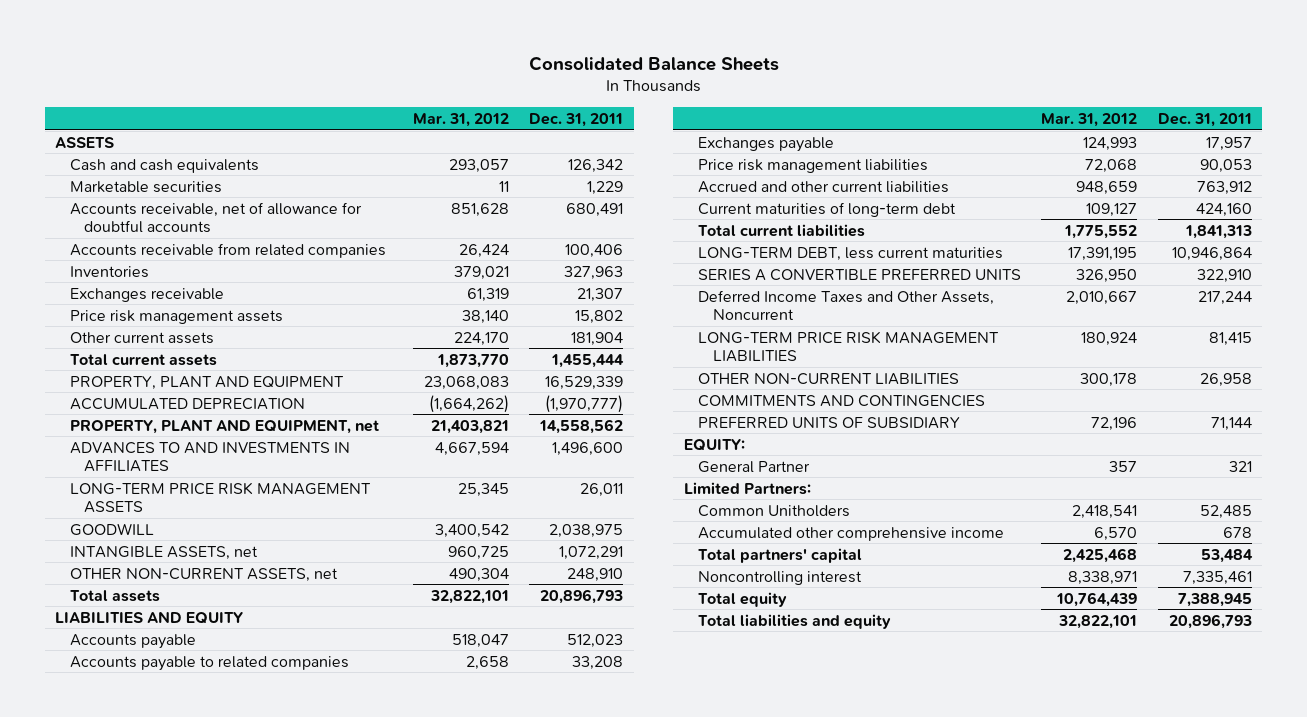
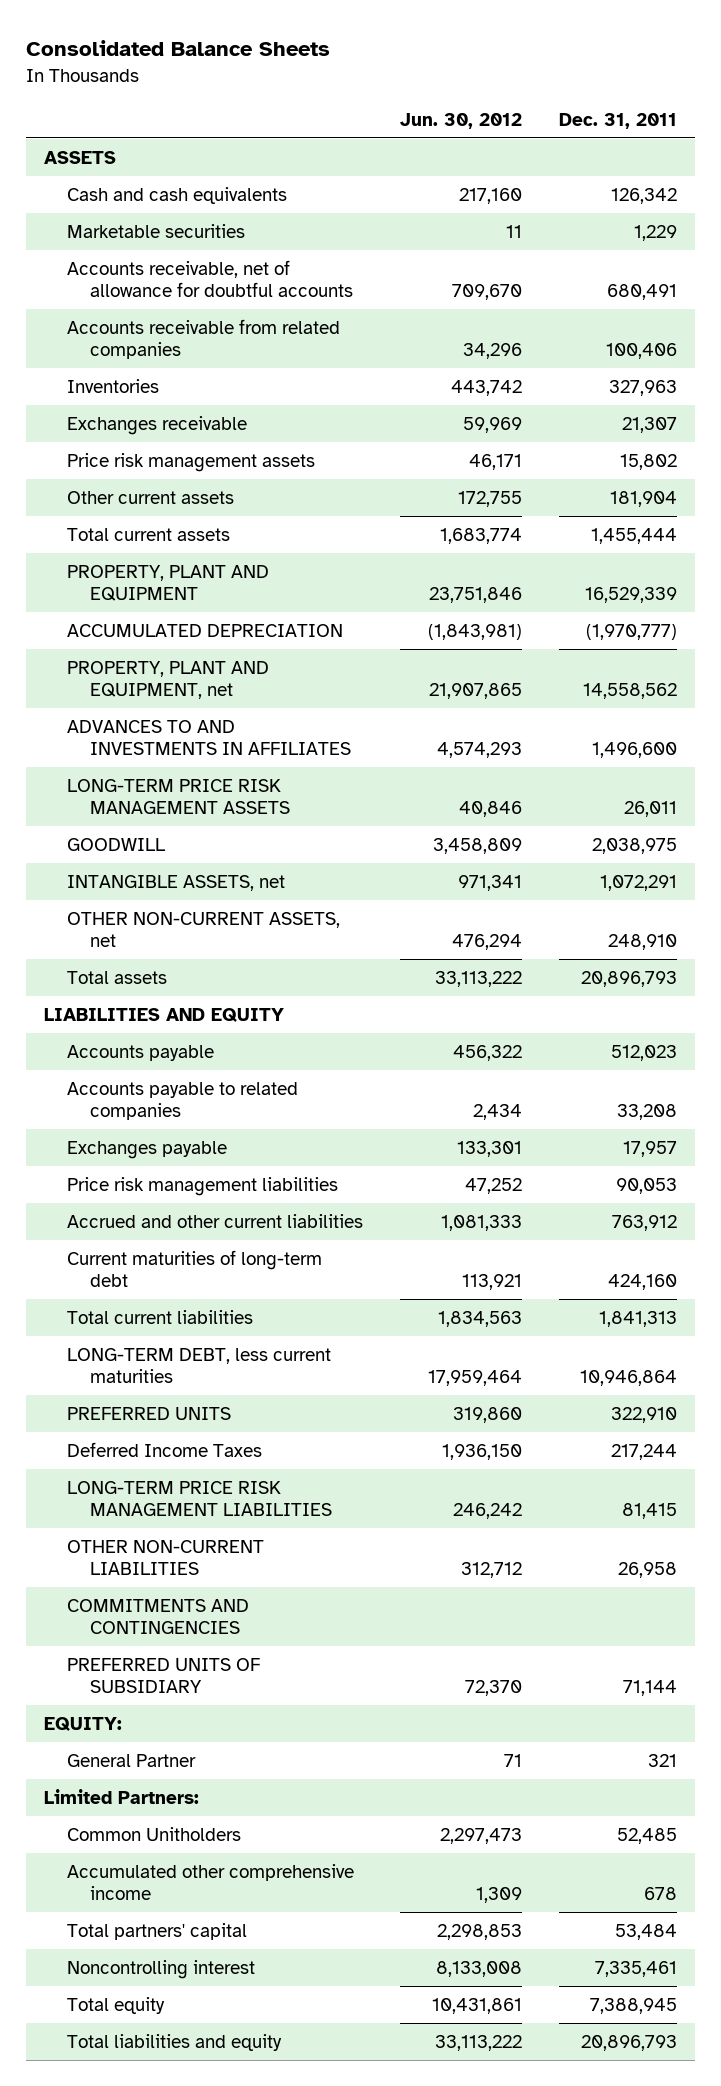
- | Mar. 31, 2012 | Dec. 31, 2011
+ | Jun. 30, 2012 | Dec. 31, 2011
- SERIES A CONVERTIBLE PREFERRED UNITS | 326,950 | 322,910
- Deferred Income Taxes and Other Assets, Noncurrent | 2,010,667 | 217,244
+ PREFERRED UNITS | 319,860 | 322,910
+ Deferred Income Taxes | 1,936,150 | 217,244

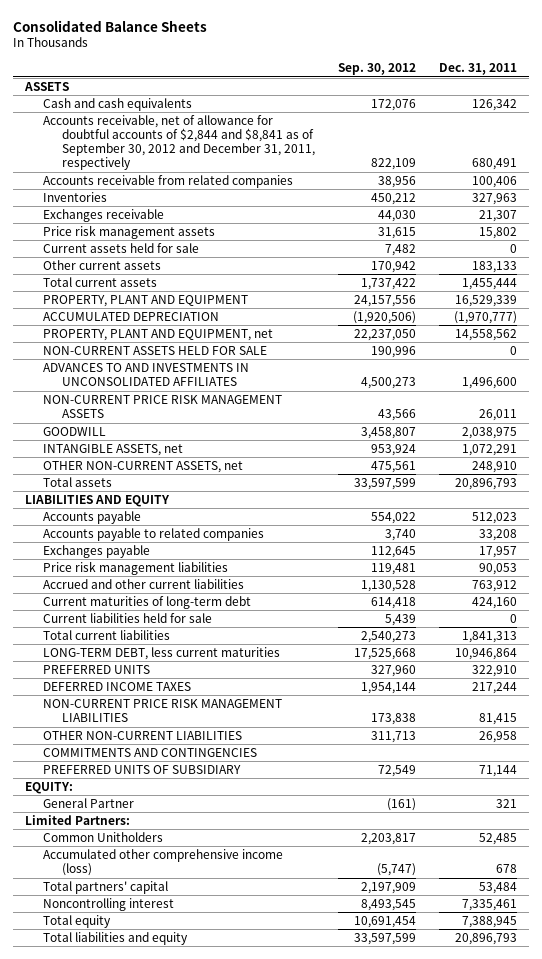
- | Jun. 30, 2012 | Dec. 31, 2011
+ | Sep. 30, 2012 | Dec. 31, 2011
- Marketable securities | 11 | 1,229
- Accounts receivable, net of allowance for doubtful accounts | 709,670 | 680,491
+ Accounts receivable, net of allowance for doubtful accounts of $2,844 and $8,841 as of September 30, 2012 and December 31, 2011, respectively | 822,109 | 680,491
- Other current assets | 172,755 | 181,904
+ Current assets held for sale | 7,482 | 0
+ Other current assets | 170,942 | 183,133
- ADVANCES TO AND INVESTMENTS IN AFFILIATES | 4,574,293 | 1,496,600
- LONG-TERM PRICE RISK MANAGEMENT ASSETS | 40,846 | 26,011
+ NON-CURRENT ASSETS HELD FOR SALE | 190,996 | 0
+ ADVANCES TO AND INVESTMENTS IN UNCONSOLIDATED AFFILIATES | 4,500,273 | 1,496,600
+ NON-CURRENT PRICE RISK MANAGEMENT ASSETS | 43,566 | 26,011
+ Current liabilities held for sale | 5,439 | 0
- Deferred Income Taxes | 1,936,150 | 217,244
- LONG-TERM PRICE RISK MANAGEMENT LIABILITIES | 246,242 | 81,415
+ DEFERRED INCOME TAXES | 1,954,144 | 217,244
+ NON-CURRENT PRICE RISK MANAGEMENT LIABILITIES | 173,838 | 81,415
- Accumulated other comprehensive income | 1,309 | 678
+ Accumulated other comprehensive income (loss) | (5,747) | 678

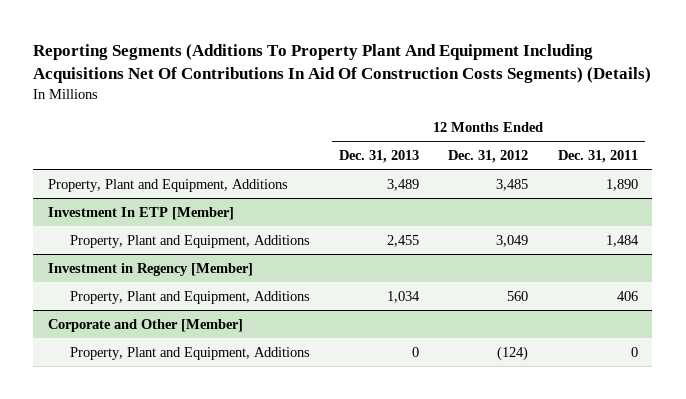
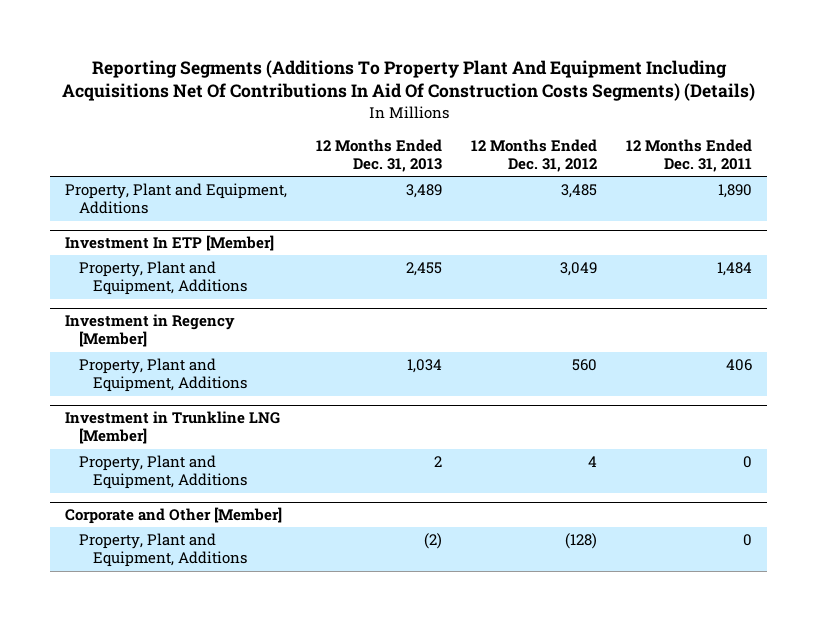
+ Investment in Trunkline LNG [Member]
+ Property, Plant and Equipment, Additions | 2 | 4 | 0
@ Corporate and Other [Member]
- Property, Plant and Equipment, Additions | 0 | (124) | 0
+ Property, Plant and Equipment, Additions | (2) | (128) | 0

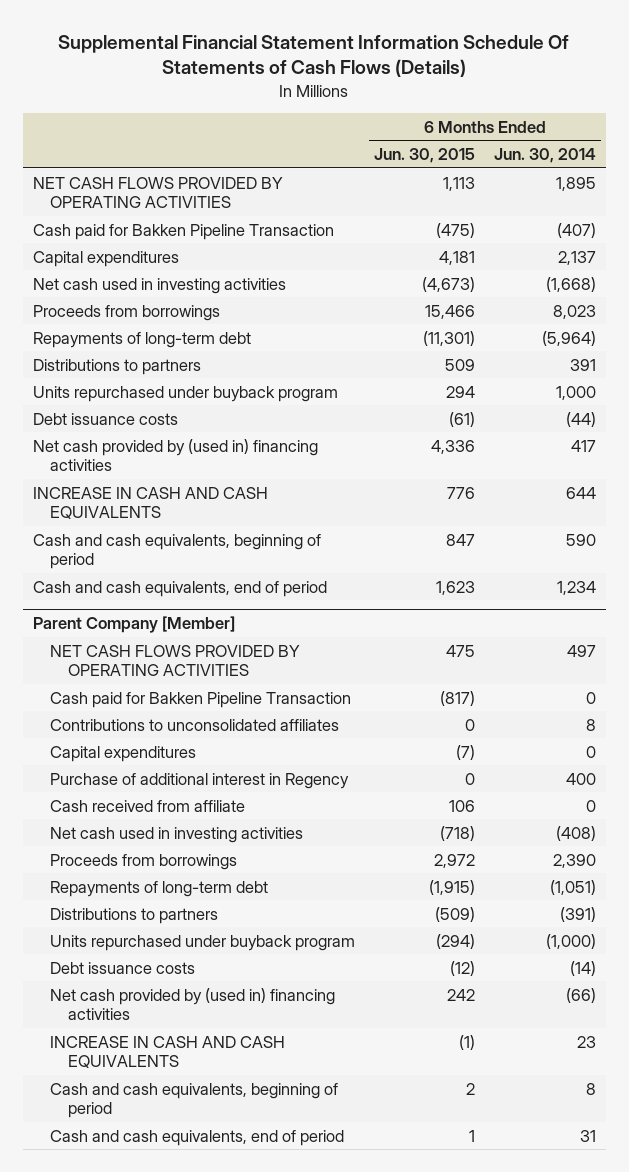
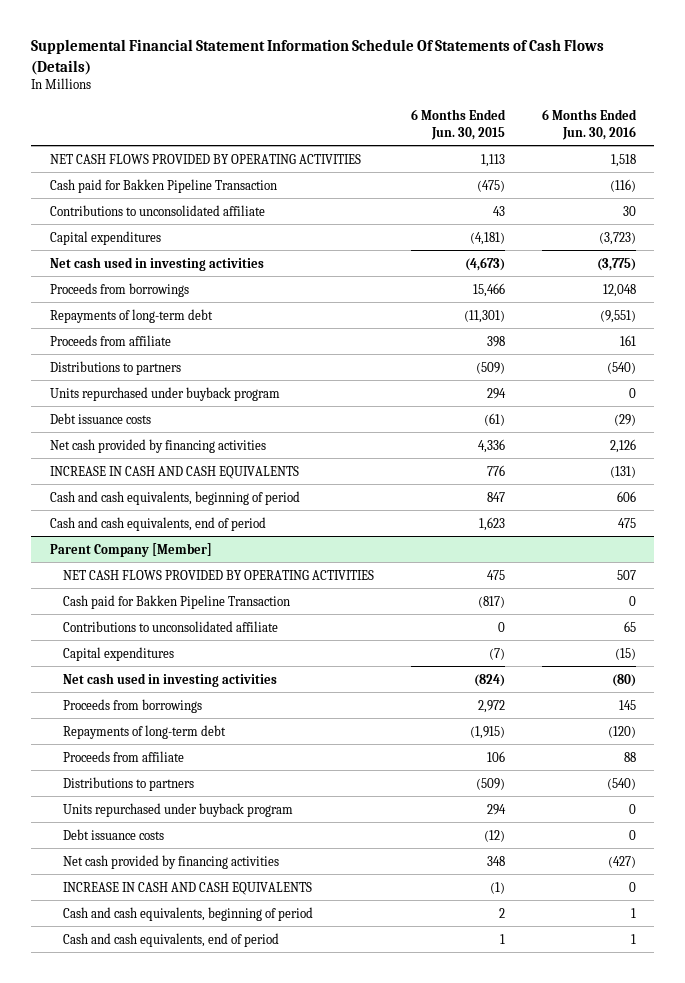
- | 6 Months Ended Jun. 30, 2015 | 6 Months Ended Jun. 30, 2014
+ | 6 Months Ended Jun. 30, 2015 | 6 Months Ended Jun. 30, 2016
- Capital expenditures | 4,181 | 2,137
+ Contributions to unconsolidated affiliate | 43 | 30
+ Capital expenditures | (4,181) | (3,723)
- Distributions to partners | 509 | 391
+ Proceeds from affiliate | 398 | 161
+ Distributions to partners | (509) | (540)
- Net cash provided by (used in) financing activities | 4,336 | 417
+ Net cash provided by financing activities | 4,336 | 2,126
@ Parent Company [Member]
- Contributions to unconsolidated affiliates | 0 | 8
+ Contributions to unconsolidated affiliate | 0 | 65
- Purchase of additional interest in Regency | 0 | 400
- Cash received from affiliate | 106 | 0
- Net cash used in investing activities | (718) | (408)
+ Net cash used in investing activities | (824) | (80)
+ Proceeds from affiliate | 106 | 88
- Units repurchased under buyback program | (294) | (1,000)
+ Units repurchased under buyback program | 294 | 0
- Net cash provided by (used in) financing activities | 242 | (66)
+ Net cash provided by financing activities | 348 | (427)

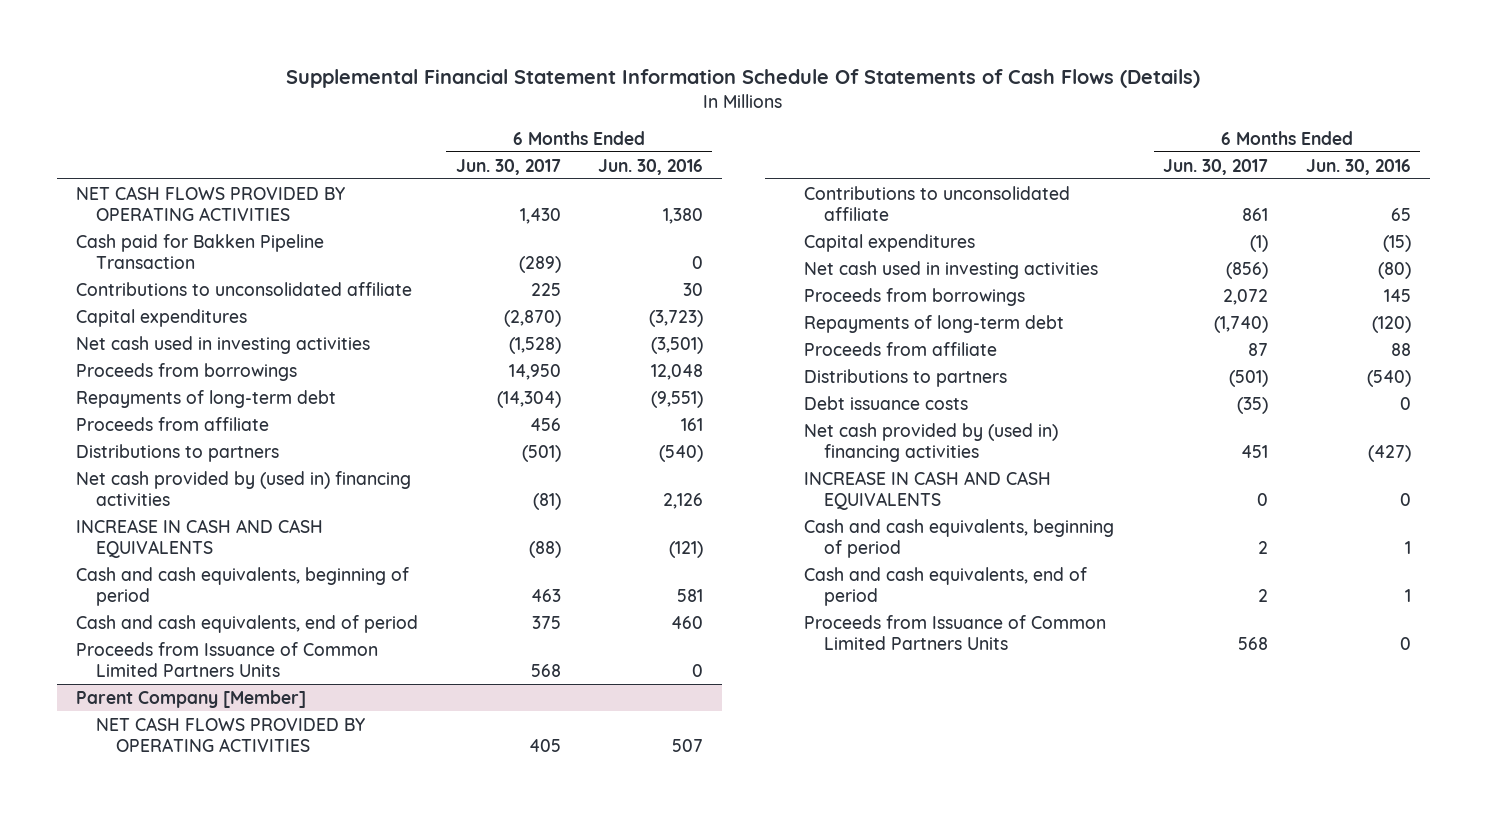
- | 6 Months Ended Jun. 30, 2015 | 6 Months Ended Jun. 30, 2016
+ | 6 Months Ended Jun. 30, 2017 | 6 Months Ended Jun. 30, 2016
- NET CASH FLOWS PROVIDED BY OPERATING ACTIVITIES | 1,113 | 1,518
- Cash paid for Bakken Pipeline Transaction | (475) | (116)
+ NET CASH FLOWS PROVIDED BY OPERATING ACTIVITIES | 1,430 | 1,380
+ Cash paid for Bakken Pipeline Transaction | (289) | 0
- Net cash used in investing activities | (4,673) | (3,775)
+ Net cash used in investing activities | (1,528) | (3,501)
- Units repurchased under buyback program | 294 | 0
- Debt issuance costs | (61) | (29)
- Net cash provided by financing activities | 4,336 | 2,126
- INCREASE IN CASH AND CASH EQUIVALENTS | 776 | (131)
- Cash and cash equivalents, beginning of period | 847 | 606
- Cash and cash equivalents, end of period | 1,623 | 475
+ Net cash provided by (used in) financing activities | (81) | 2,126
+ INCREASE IN CASH AND CASH EQUIVALENTS | (88) | (121)
+ Cash and cash equivalents, beginning of period | 463 | 581
+ Cash and cash equivalents, end of period | 375 | 460
+ Proceeds from Issuance of Common Limited Partners Units | 568 | 0
@ Parent Company [Member]
- Cash paid for Bakken Pipeline Transaction | (817) | 0
- Units repurchased under buyback program | 294 | 0
- Net cash provided by financing activities | 348 | (427)
+ Net cash provided by (used in) financing activities | 451 | (427)
+ Proceeds from Issuance of Common Limited Partners Units | 568 | 0

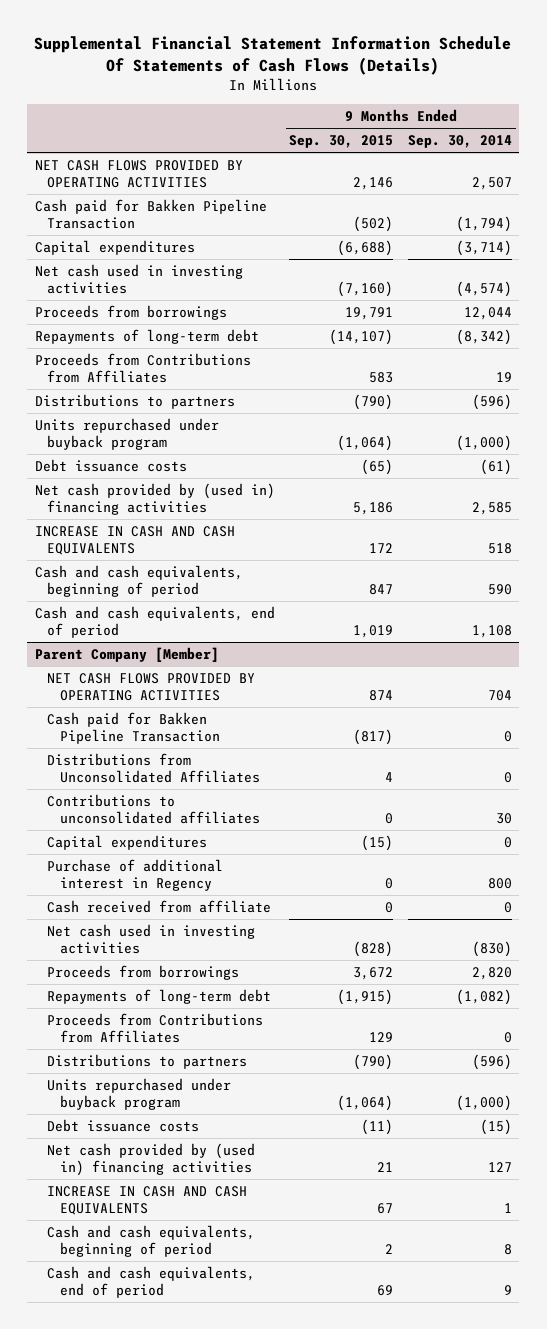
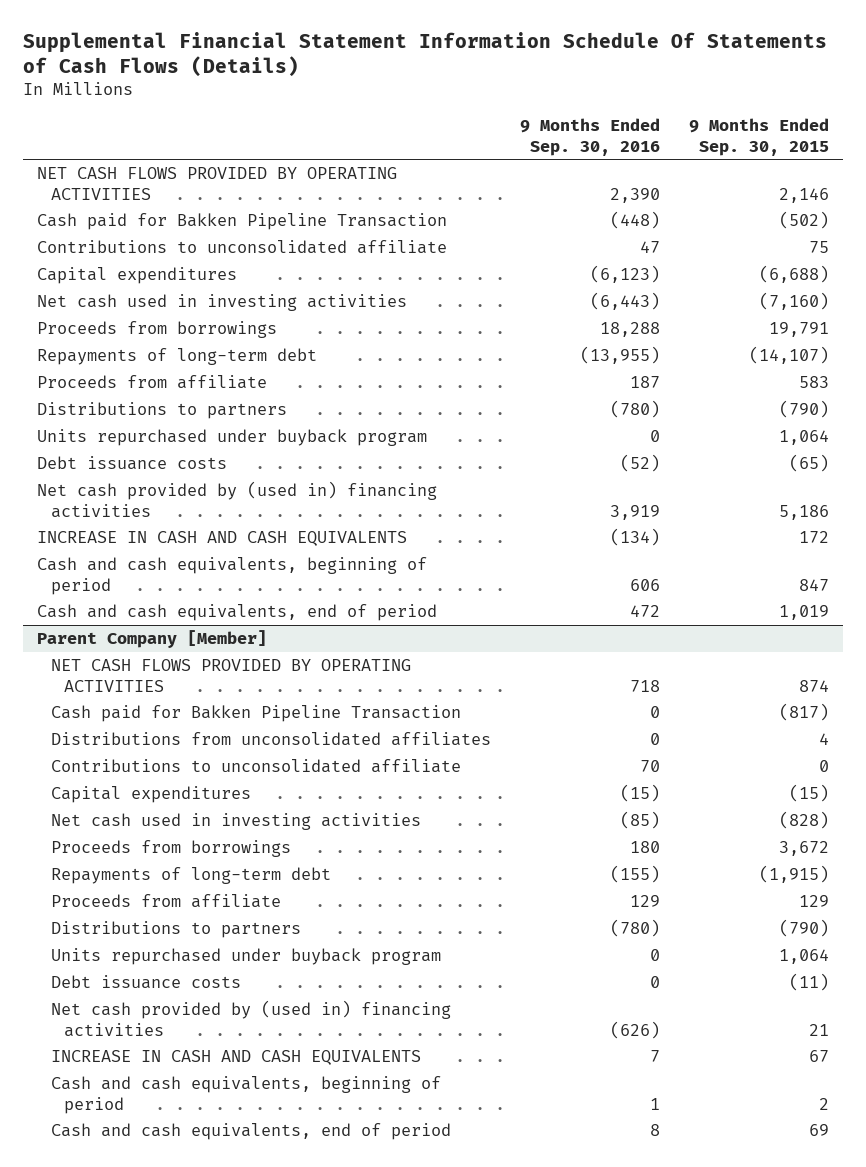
- | 9 Months Ended Sep. 30, 2015 | 9 Months Ended Sep. 30, 2014
+ | 9 Months Ended Sep. 30, 2016 | 9 Months Ended Sep. 30, 2015
+ Contributions to unconsolidated affiliate | 47 | 75
- Proceeds from Contributions from Affiliates | 583 | 19
+ Proceeds from affiliate | 187 | 583
- Units repurchased under buyback program | (1,064) | (1,000)
+ Units repurchased under buyback program | 0 | 1,064
@ Parent Company [Member]
- Distributions from Unconsolidated Affiliates | 4 | 0
- Contributions to unconsolidated affiliates | 0 | 30
+ Distributions from unconsolidated affiliates | 0 | 4
+ Contributions to unconsolidated affiliate | 70 | 0
- Purchase of additional interest in Regency | 0 | 800
- Cash received from affiliate | 0 | 0
- Proceeds from Contributions from Affiliates | 129 | 0
+ Proceeds from affiliate | 129 | 129
- Units repurchased under buyback program | (1,064) | (1,000)
+ Units repurchased under buyback program | 0 | 1,064

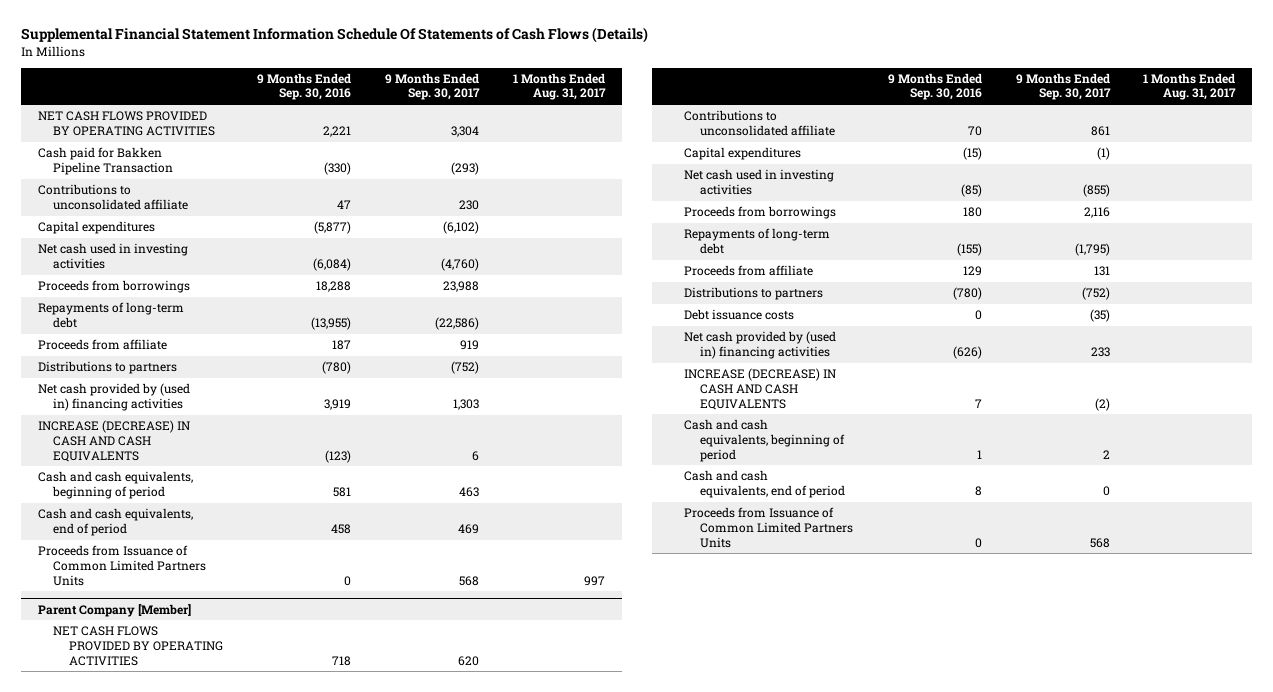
- | 9 Months Ended Sep. 30, 2016 | 9 Months Ended Sep. 30, 2015
+ | 9 Months Ended Sep. 30, 2016 | 9 Months Ended Sep. 30, 2017 | 1 Months Ended Aug. 31, 2017
- NET CASH FLOWS PROVIDED BY OPERATING ACTIVITIES | 2,390 | 2,146
- Cash paid for Bakken Pipeline Transaction | (448) | (502)
+ NET CASH FLOWS PROVIDED BY OPERATING ACTIVITIES | 2,221 | 3,304 |
+ Cash paid for Bakken Pipeline Transaction | (330) | (293) |
- Capital expenditures | (6,123) | (6,688)
- Net cash used in investing activities | (6,443) | (7,160)
+ Capital expenditures | (5,877) | (6,102) |
+ Net cash used in investing activities | (6,084) | (4,760) |
- Units repurchased under buyback program | 0 | 1,064
- Debt issuance costs | (52) | (65)
- INCREASE IN CASH AND CASH EQUIVALENTS | (134) | 172
- Cash and cash equivalents, beginning of period | 606 | 847
- Cash and cash equivalents, end of period | 472 | 1,019
+ INCREASE (DECREASE) IN CASH AND CASH EQUIVALENTS | (123) | 6 |
+ Cash and cash equivalents, beginning of period | 581 | 463 |
+ Cash and cash equivalents, end of period | 458 | 469 |
+ Proceeds from Issuance of Common Limited Partners Units | 0 | 568 | 997
@ Parent Company [Member]
- Cash paid for Bakken Pipeline Transaction | 0 | (817)
- Distributions from unconsolidated affiliates | 0 | 4
- Units repurchased under buyback program | 0 | 1,064
- INCREASE IN CASH AND CASH EQUIVALENTS | 7 | 67
+ INCREASE (DECREASE) IN CASH AND CASH EQUIVALENTS | 7 | (2) |
+ Proceeds from Issuance of Common Limited Partners Units | 0 | 568 |

